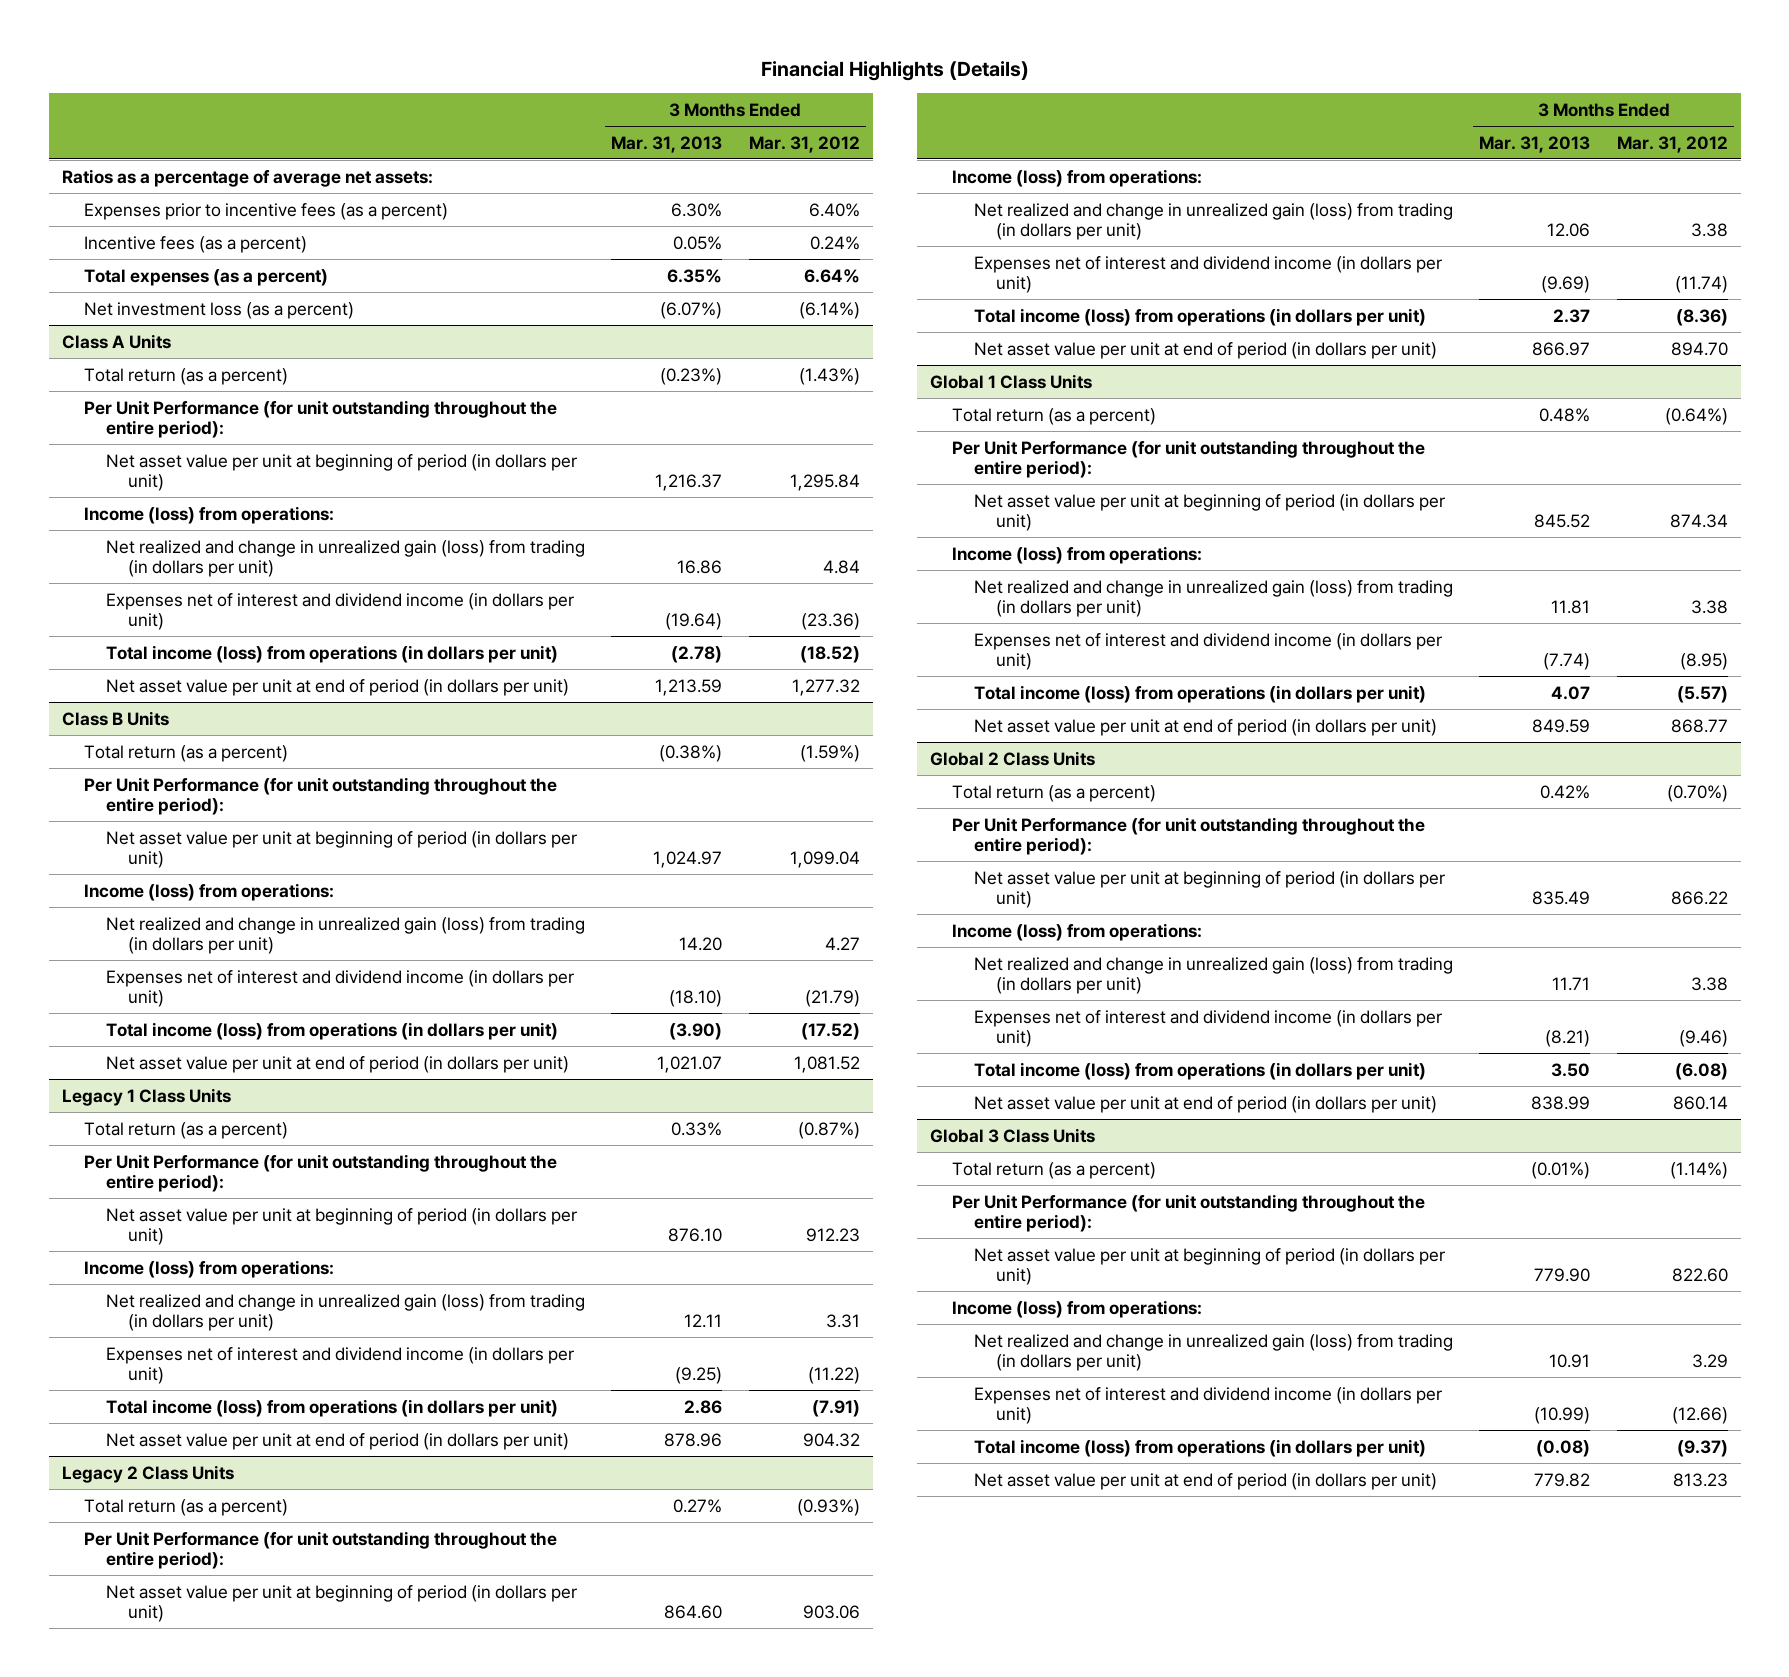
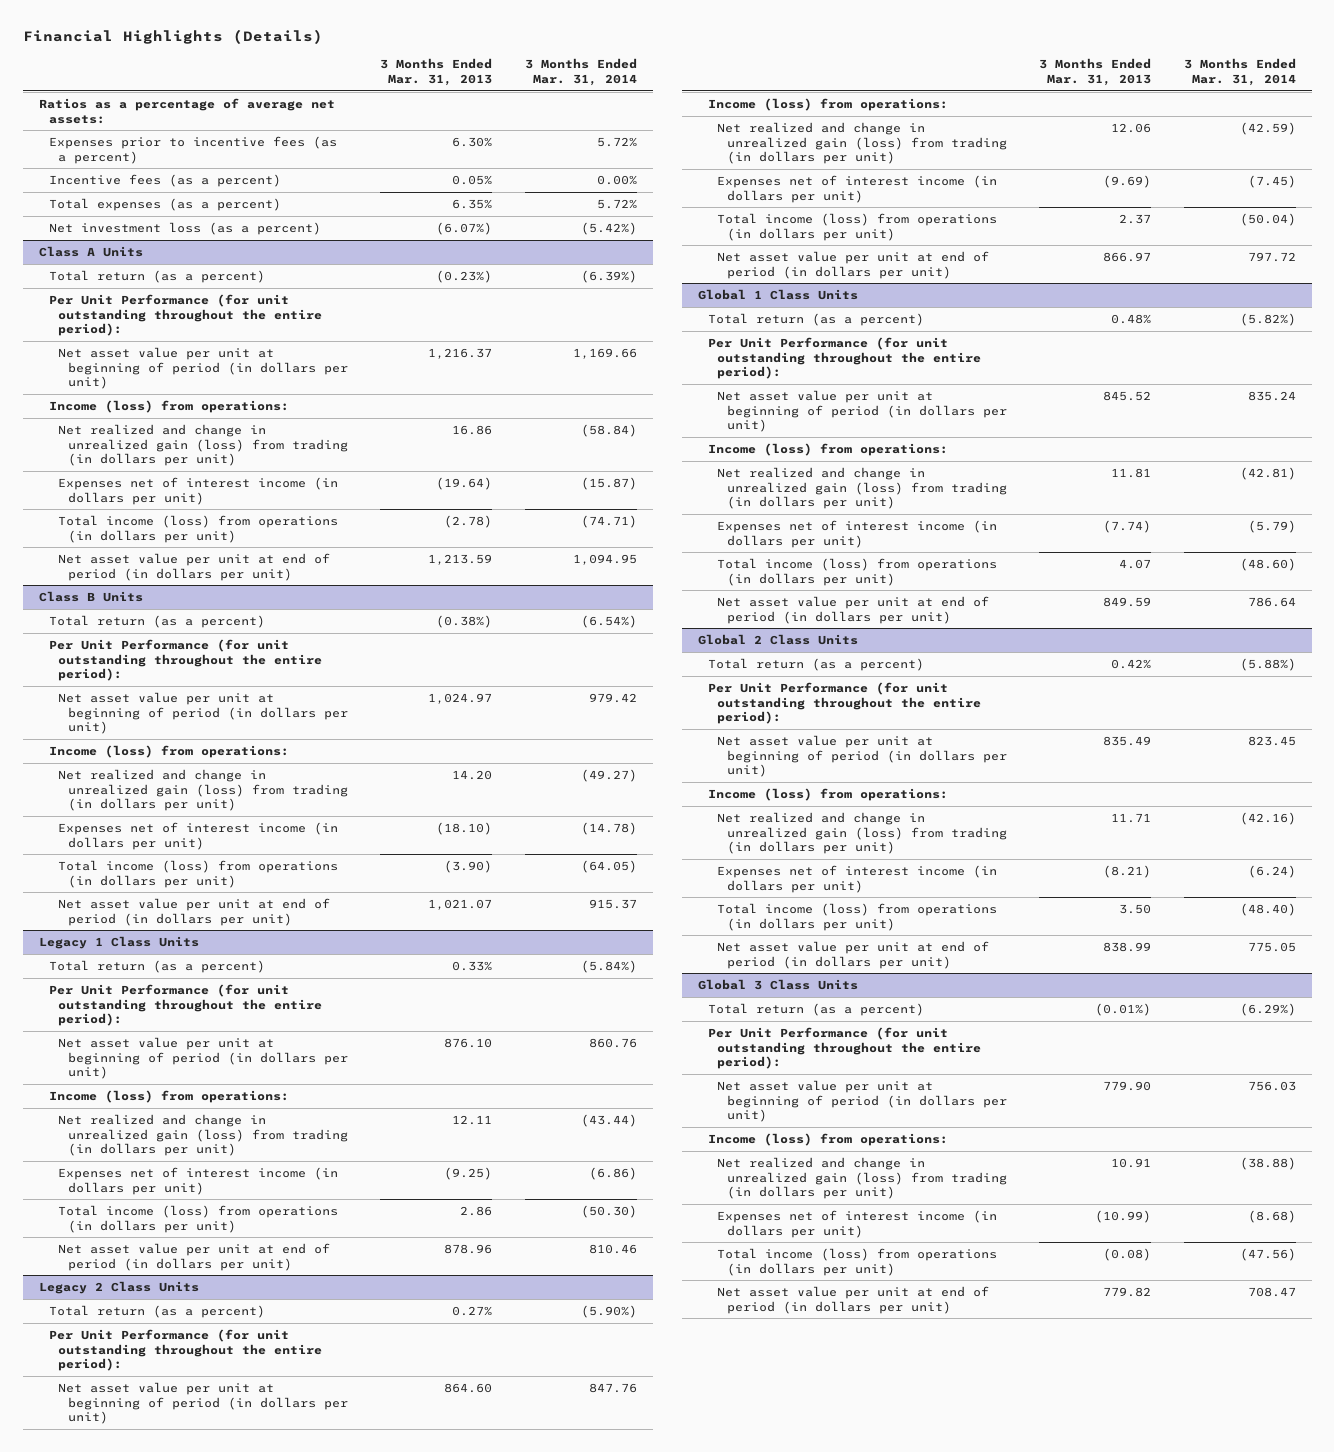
- | 3 Months Ended Mar. 31, 2013 | 3 Months Ended Mar. 31, 2012
+ | 3 Months Ended Mar. 31, 2013 | 3 Months Ended Mar. 31, 2014
@ Class A Units
- Expenses net of interest and dividend income (in dollars per unit) | (19.64) | (23.36)
+ Expenses net of interest income (in dollars per unit) | (19.64) | (15.87)
@ Class B Units
- Expenses net of interest and dividend income (in dollars per unit) | (18.10) | (21.79)
+ Expenses net of interest income (in dollars per unit) | (18.10) | (14.78)
@ Legacy 1 Class Units
- Expenses net of interest and dividend income (in dollars per unit) | (9.25) | (11.22)
+ Expenses net of interest income (in dollars per unit) | (9.25) | (6.86)
@ Legacy 2 Class Units
- Expenses net of interest and dividend income (in dollars per unit) | (9.69) | (11.74)
+ Expenses net of interest income (in dollars per unit) | (9.69) | (7.45)
@ Global 1 Class Units
- Expenses net of interest and dividend income (in dollars per unit) | (7.74) | (8.95)
+ Expenses net of interest income (in dollars per unit) | (7.74) | (5.79)
@ Global 2 Class Units
- Expenses net of interest and dividend income (in dollars per unit) | (8.21) | (9.46)
+ Expenses net of interest income (in dollars per unit) | (8.21) | (6.24)
@ Global 3 Class Units
- Expenses net of interest and dividend income (in dollars per unit) | (10.99) | (12.66)
+ Expenses net of interest income (in dollars per unit) | (10.99) | (8.68)

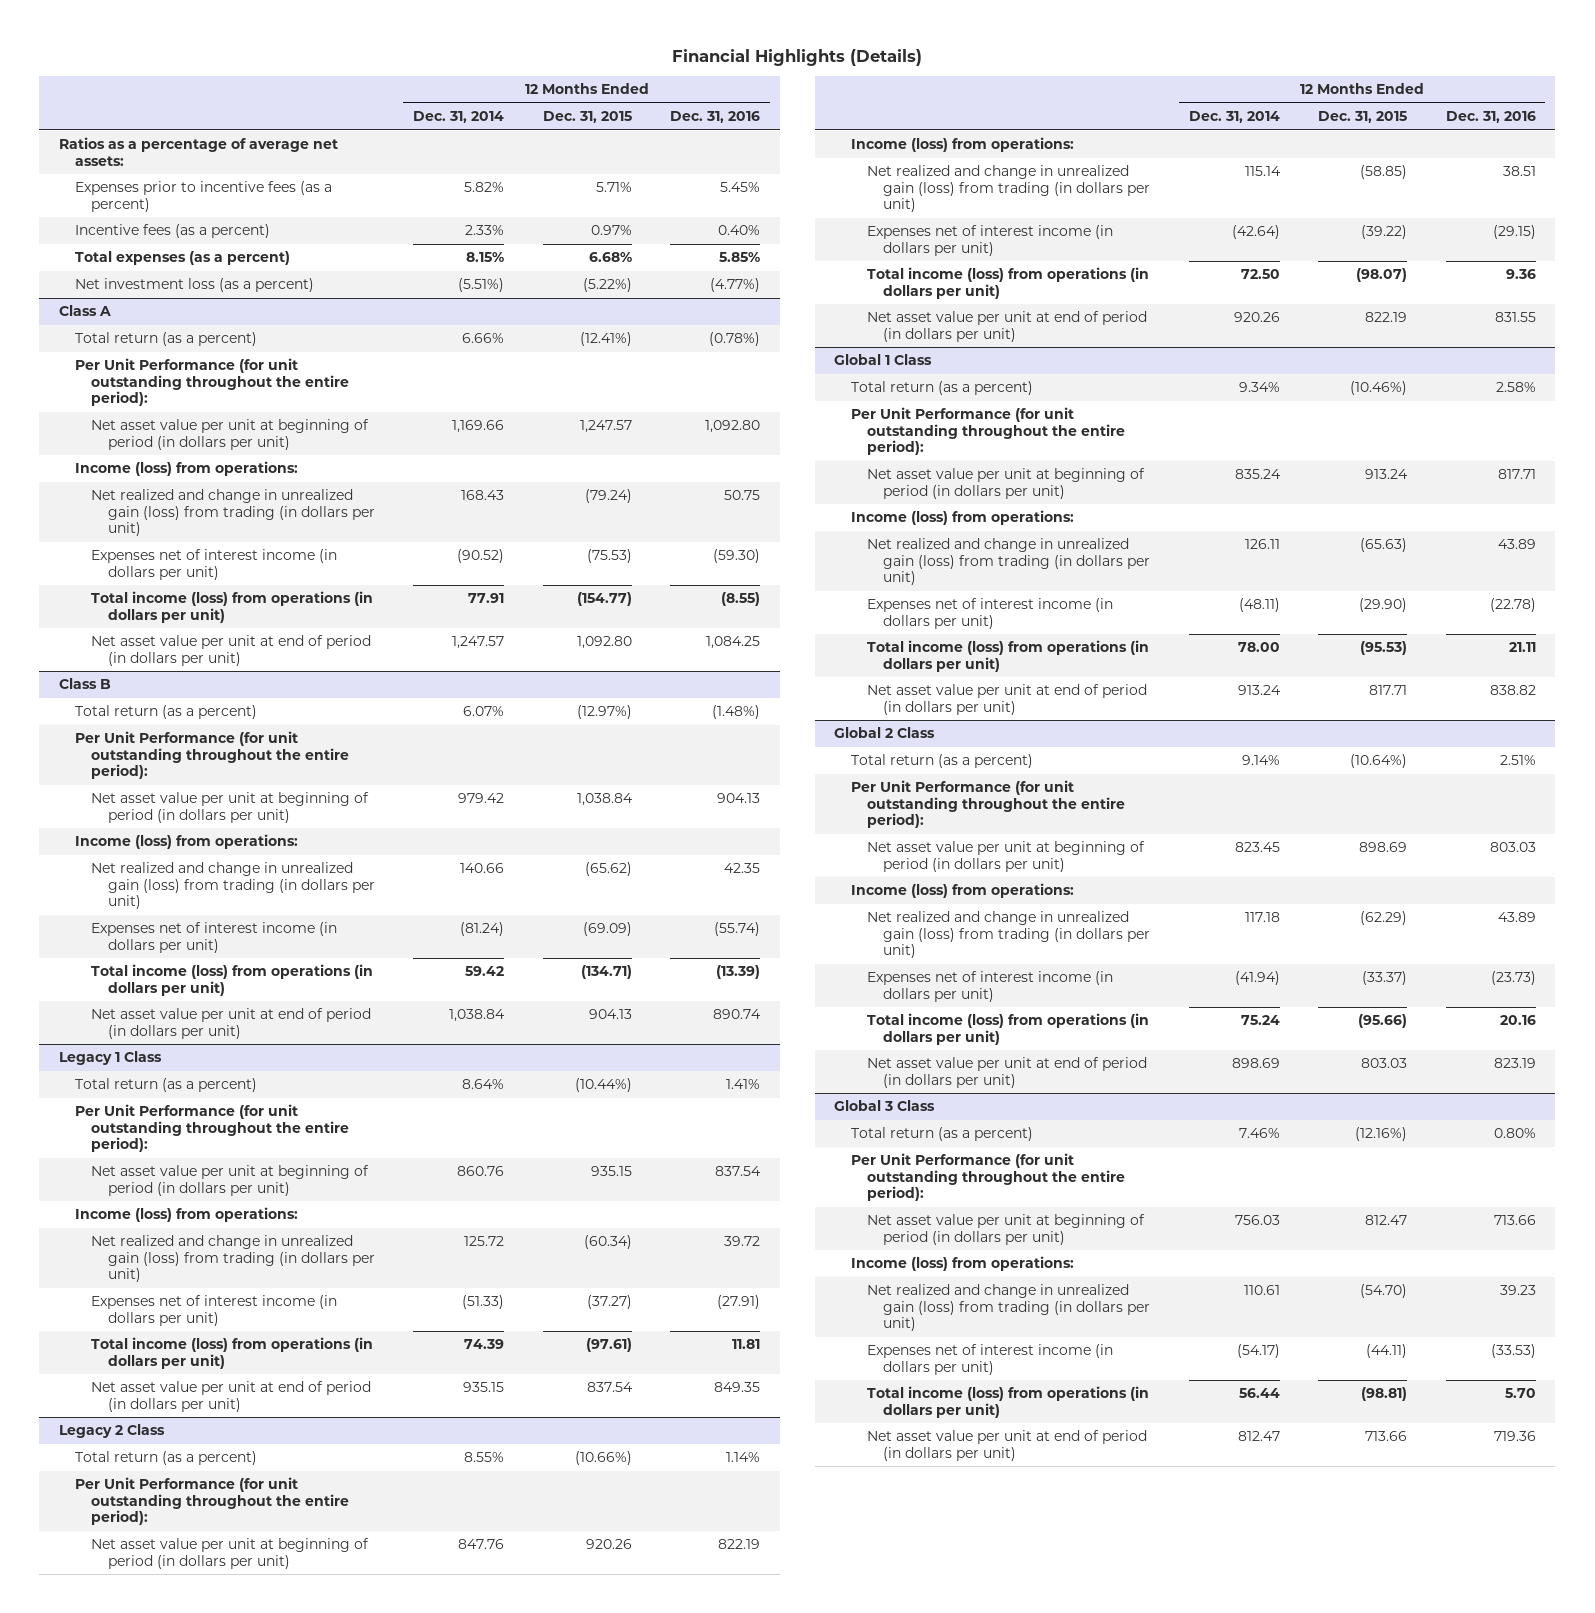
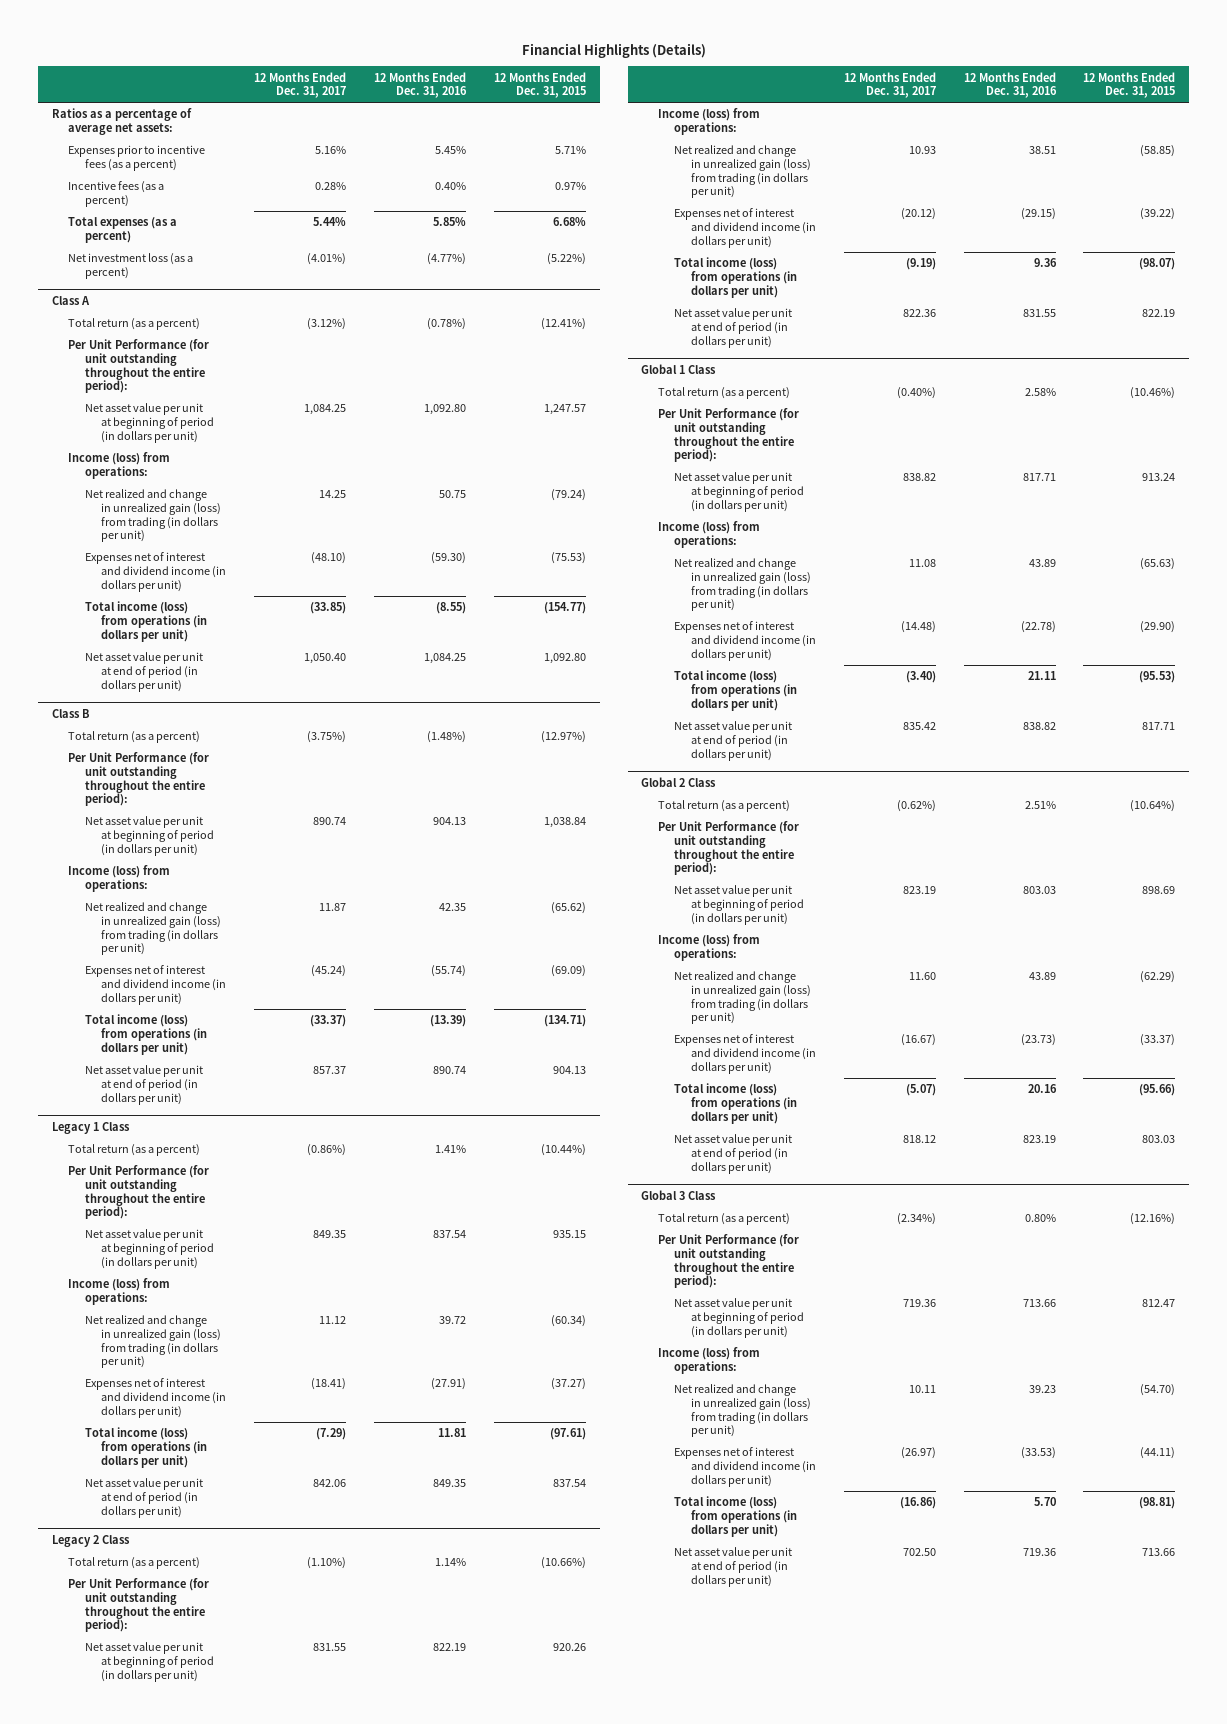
- | 12 Months Ended Dec. 31, 2014 | 12 Months Ended Dec. 31, 2015 | 12 Months Ended Dec. 31, 2016
+ | 12 Months Ended Dec. 31, 2017 | 12 Months Ended Dec. 31, 2016 | 12 Months Ended Dec. 31, 2015
@ Class A
- Expenses net of interest income (in dollars per unit) | (90.52) | (75.53) | (59.30)
+ Expenses net of interest and dividend income (in dollars per unit) | (48.10) | (59.30) | (75.53)
@ Class B
- Expenses net of interest income (in dollars per unit) | (81.24) | (69.09) | (55.74)
+ Expenses net of interest and dividend income (in dollars per unit) | (45.24) | (55.74) | (69.09)
@ Legacy 1 Class
- Expenses net of interest income (in dollars per unit) | (51.33) | (37.27) | (27.91)
+ Expenses net of interest and dividend income (in dollars per unit) | (18.41) | (27.91) | (37.27)
@ Legacy 2 Class
- Expenses net of interest income (in dollars per unit) | (42.64) | (39.22) | (29.15)
+ Expenses net of interest and dividend income (in dollars per unit) | (20.12) | (29.15) | (39.22)
@ Global 1 Class
- Expenses net of interest income (in dollars per unit) | (48.11) | (29.90) | (22.78)
+ Expenses net of interest and dividend income (in dollars per unit) | (14.48) | (22.78) | (29.90)
@ Global 2 Class
- Expenses net of interest income (in dollars per unit) | (41.94) | (33.37) | (23.73)
+ Expenses net of interest and dividend income (in dollars per unit) | (16.67) | (23.73) | (33.37)
@ Global 3 Class
- Expenses net of interest income (in dollars per unit) | (54.17) | (44.11) | (33.53)
+ Expenses net of interest and dividend income (in dollars per unit) | (26.97) | (33.53) | (44.11)

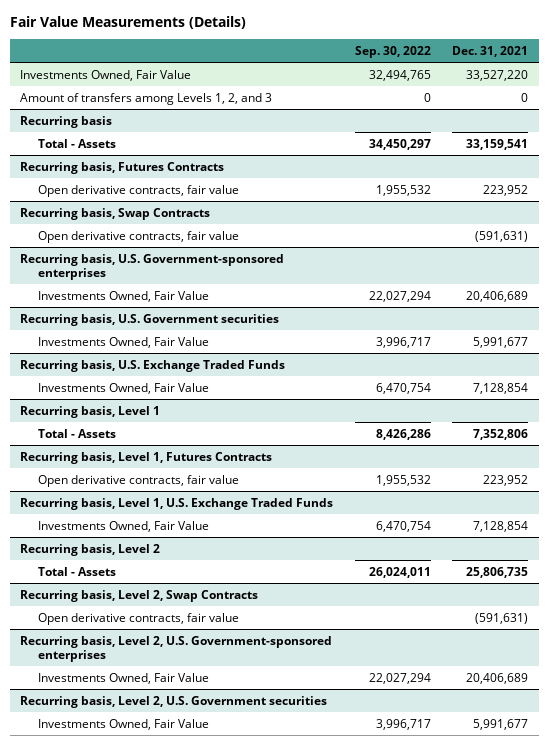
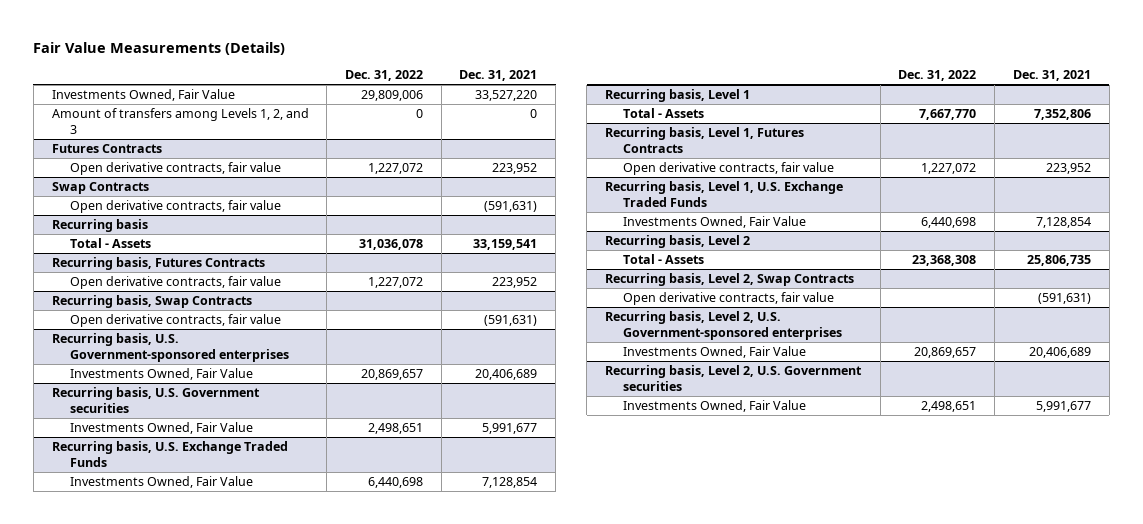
- | Sep. 30, 2022 | Dec. 31, 2021
+ | Dec. 31, 2022 | Dec. 31, 2021
+ Futures Contracts
+ Open derivative contracts, fair value | 1,227,072 | 223,952
+ Swap Contracts
+ Open derivative contracts, fair value | | (591,631)

